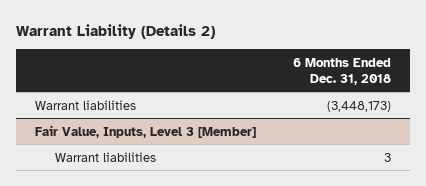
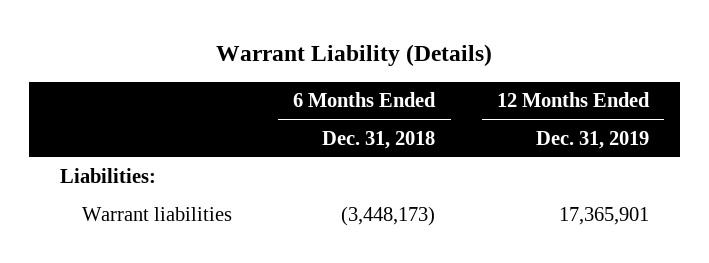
- Warrant Liability (Details 2)
+ Warrant Liability (Details)
- | 6 Months Ended Dec. 31, 2018
+ | 6 Months Ended Dec. 31, 2018 | 12 Months Ended Dec. 31, 2019
+ Liabilities:
- Fair Value, Inputs, Level 3 [Member]
- Warrant liabilities | 3

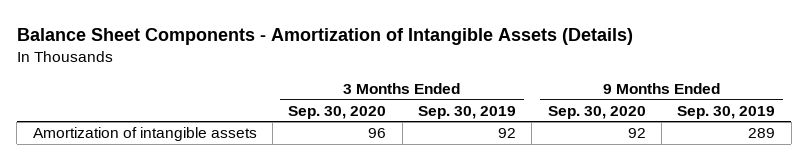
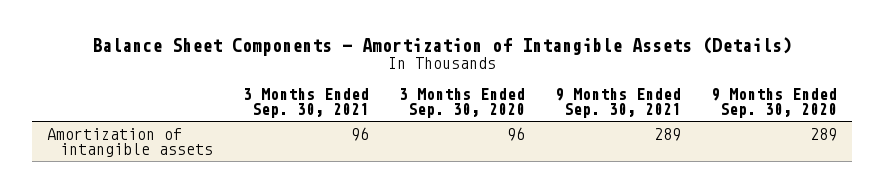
- | 3 Months Ended Sep. 30, 2020 | 3 Months Ended Sep. 30, 2019 | 9 Months Ended Sep. 30, 2020 | 9 Months Ended Sep. 30, 2019
+ | 3 Months Ended Sep. 30, 2021 | 3 Months Ended Sep. 30, 2020 | 9 Months Ended Sep. 30, 2021 | 9 Months Ended Sep. 30, 2020
- Amortization of intangible assets | 96 | 92 | 92 | 289
+ Amortization of intangible assets | 96 | 96 | 289 | 289

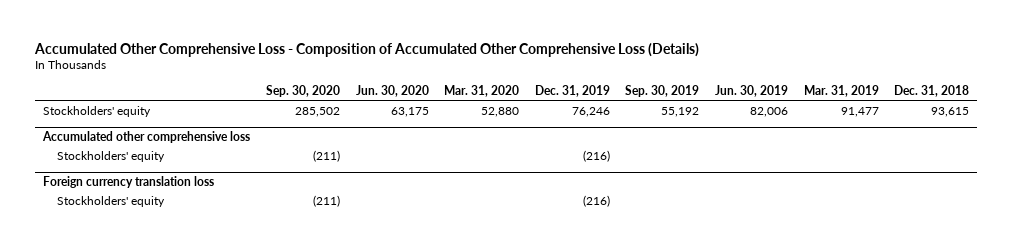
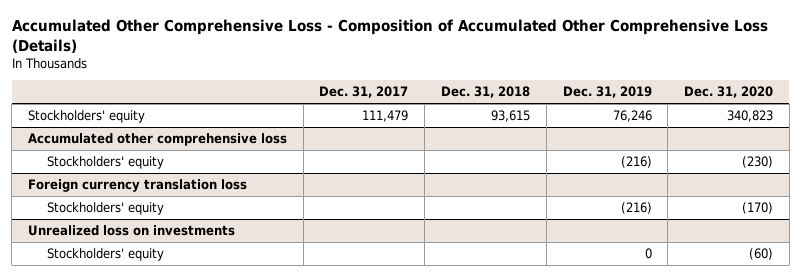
- | Sep. 30, 2020 | Jun. 30, 2020 | Mar. 31, 2020 | Dec. 31, 2019 | Sep. 30, 2019 | Jun. 30, 2019 | Mar. 31, 2019 | Dec. 31, 2018
+ | Dec. 31, 2017 | Dec. 31, 2018 | Dec. 31, 2019 | Dec. 31, 2020
+ Unrealized loss on investments
+ Stockholders' equity | | | 0 | (60)

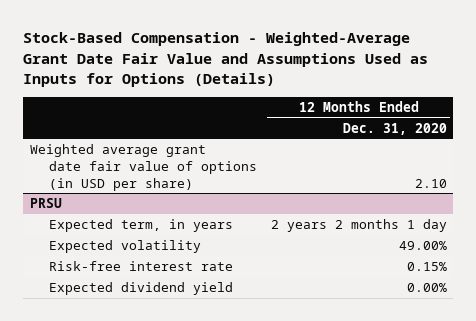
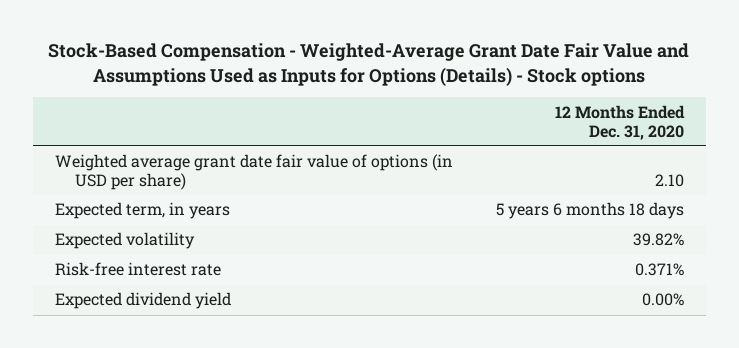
- Stock-Based Compensation - Weighted-Average Grant Date Fair Value and Assumptions Used as Inputs for Options (Details)
+ Stock-Based Compensation - Weighted-Average Grant Date Fair Value and Assumptions Used as Inputs for Options (Details) - Stock options
- PRSU
- Expected term, in years | 2 years 2 months 1 day
- Expected volatility | 49.00%
- Risk-free interest rate | 0.15%
+ Expected term, in years | 5 years 6 months 18 days
+ Expected volatility | 39.82%
+ Risk-free interest rate | 0.371%

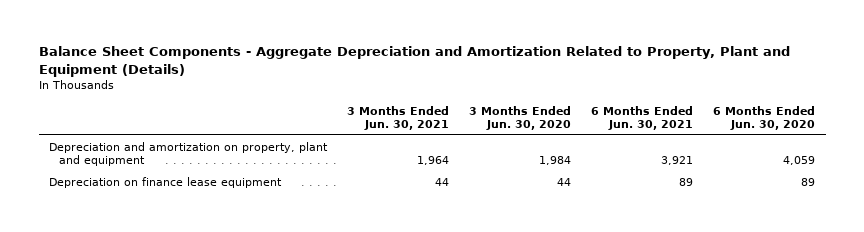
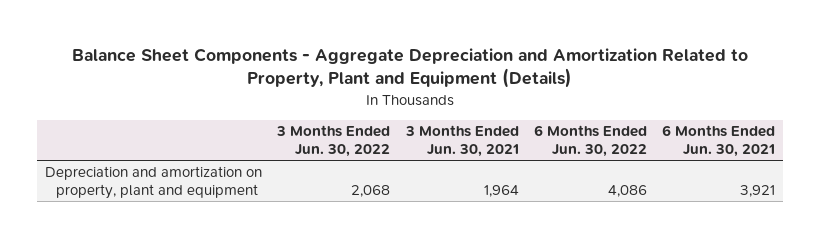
- | 3 Months Ended Jun. 30, 2021 | 3 Months Ended Jun. 30, 2020 | 6 Months Ended Jun. 30, 2021 | 6 Months Ended Jun. 30, 2020
+ | 3 Months Ended Jun. 30, 2022 | 3 Months Ended Jun. 30, 2021 | 6 Months Ended Jun. 30, 2022 | 6 Months Ended Jun. 30, 2021
- Depreciation on finance lease equipment | 44 | 44 | 89 | 89

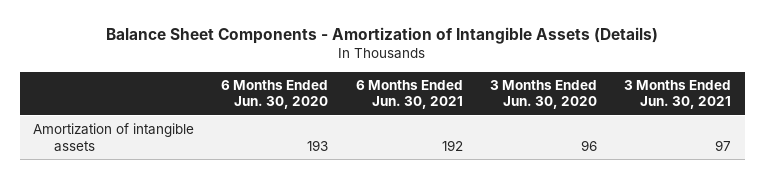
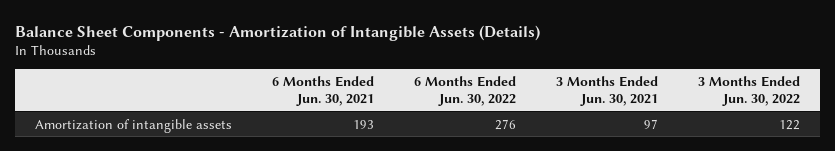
- | 6 Months Ended Jun. 30, 2020 | 6 Months Ended Jun. 30, 2021 | 3 Months Ended Jun. 30, 2020 | 3 Months Ended Jun. 30, 2021
+ | 6 Months Ended Jun. 30, 2021 | 6 Months Ended Jun. 30, 2022 | 3 Months Ended Jun. 30, 2021 | 3 Months Ended Jun. 30, 2022
- Amortization of intangible assets | 193 | 192 | 96 | 97
+ Amortization of intangible assets | 193 | 276 | 97 | 122

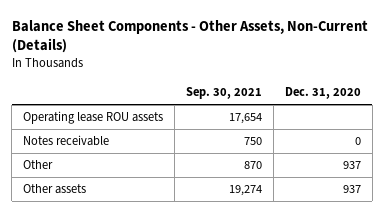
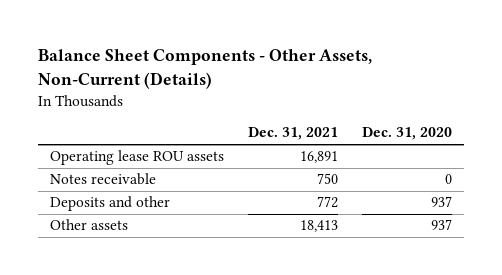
- | Sep. 30, 2021 | Dec. 31, 2020
+ | Dec. 31, 2021 | Dec. 31, 2020
- Other | 870 | 937
+ Deposits and other | 772 | 937

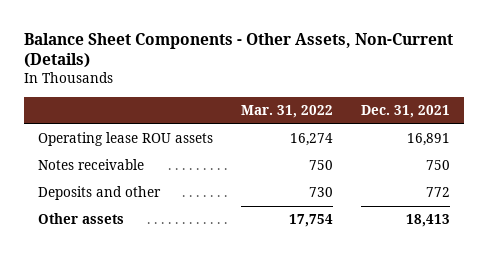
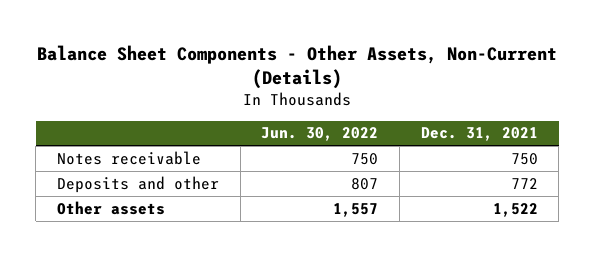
- | Mar. 31, 2022 | Dec. 31, 2021
+ | Jun. 30, 2022 | Dec. 31, 2021
- Operating lease ROU assets | 16,274 | 16,891
- Other assets | 17,754 | 18,413
+ Other assets | 1,557 | 1,522

